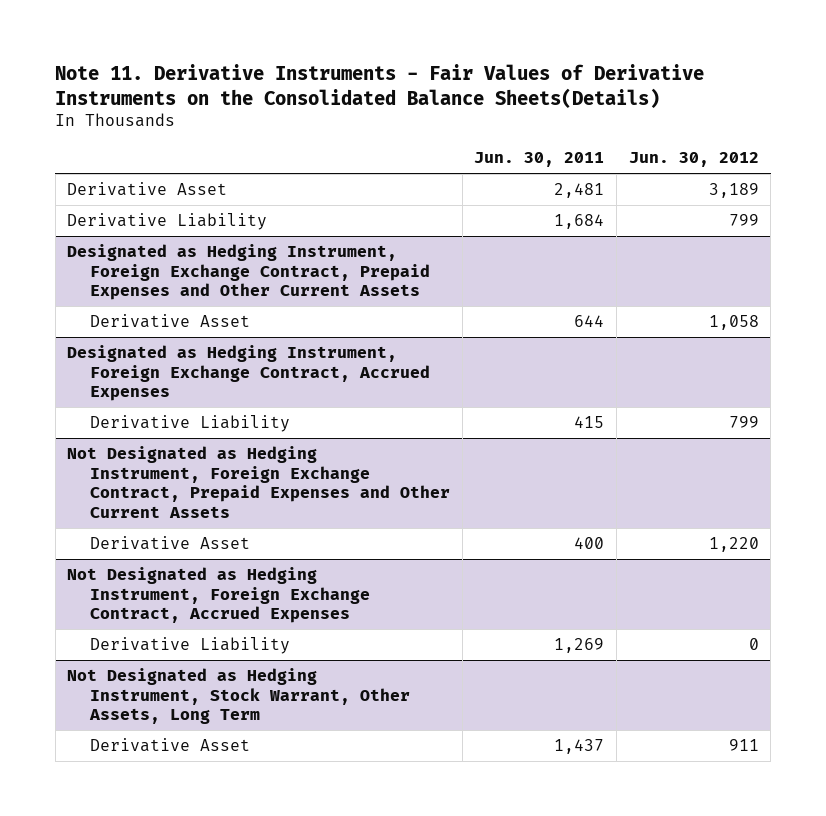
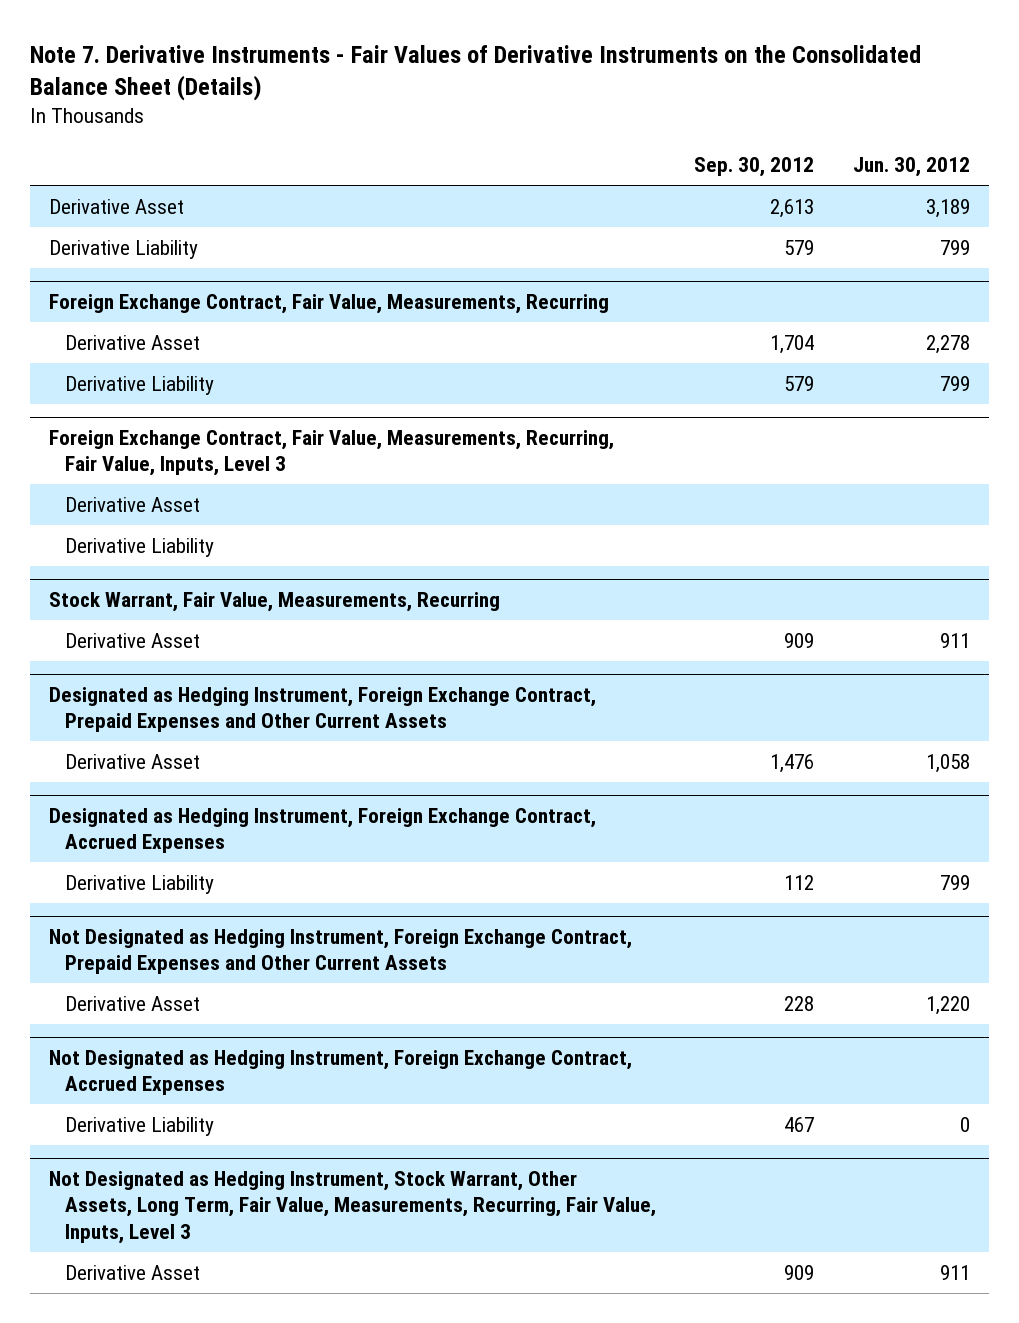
- Note 11. Derivative Instruments - Fair Values of Derivative Instruments on the Consolidated Balance Sheets(Details)
+ Note 7. Derivative Instruments - Fair Values of Derivative Instruments on the Consolidated Balance Sheet (Details)
- | Jun. 30, 2011 | Jun. 30, 2012
+ | Sep. 30, 2012 | Jun. 30, 2012
+ Foreign Exchange Contract, Fair Value, Measurements, Recurring
+ Derivative Asset | 1,704 | 2,278
+ Derivative Liability | 579 | 799
+ Foreign Exchange Contract, Fair Value, Measurements, Recurring, Fair Value, Inputs, Level 3
+ Derivative Asset
+ Derivative Liability
+ Stock Warrant, Fair Value, Measurements, Recurring
+ Derivative Asset | 909 | 911
- Not Designated as Hedging Instrument, Stock Warrant, Other Assets, Long Term
+ Not Designated as Hedging Instrument, Stock Warrant, Other Assets, Long Term, Fair Value, Measurements, Recurring, Fair Value, Inputs, Level 3

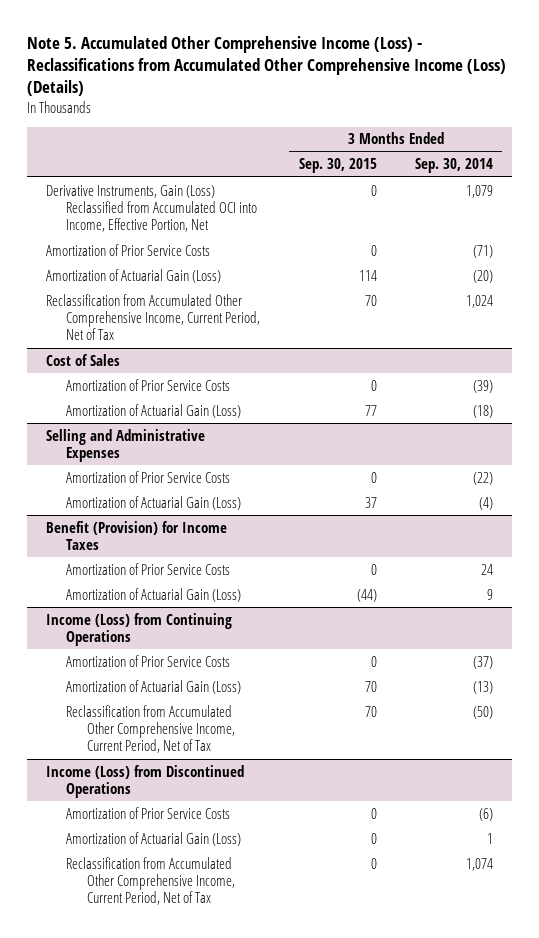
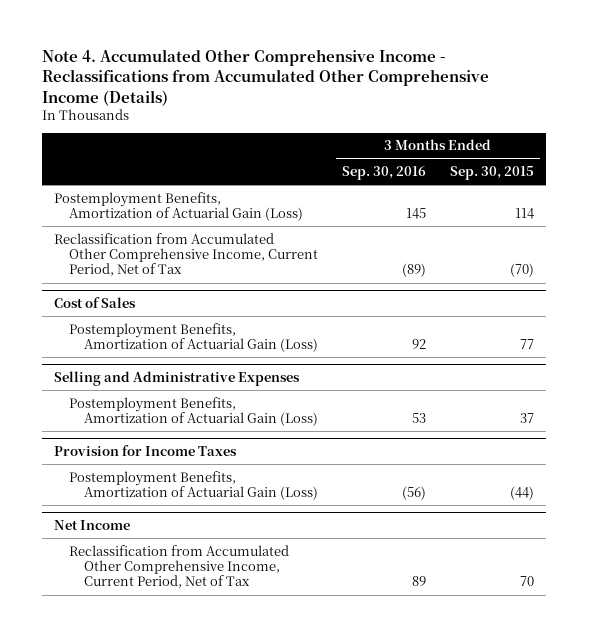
- Note 5. Accumulated Other Comprehensive Income (Loss) - Reclassifications from Accumulated Other Comprehensive Income (Loss) (Details)
+ Note 4. Accumulated Other Comprehensive Income - Reclassifications from Accumulated Other Comprehensive Income (Details)
- | 3 Months Ended Sep. 30, 2015 | 3 Months Ended Sep. 30, 2014
+ | 3 Months Ended Sep. 30, 2016 | 3 Months Ended Sep. 30, 2015
- Derivative Instruments, Gain (Loss) Reclassified from Accumulated OCI into Income, Effective Portion, Net | 0 | 1,079
- Amortization of Prior Service Costs | 0 | (71)
- Amortization of Actuarial Gain (Loss) | 114 | (20)
- Reclassification from Accumulated Other Comprehensive Income, Current Period, Net of Tax | 70 | 1,024
+ Postemployment Benefits, Amortization of Actuarial Gain (Loss) | 145 | 114
+ Reclassification from Accumulated Other Comprehensive Income, Current Period, Net of Tax | (89) | (70)
@ Cost of Sales
- Amortization of Prior Service Costs | 0 | (39)
- Amortization of Actuarial Gain (Loss) | 77 | (18)
+ Postemployment Benefits, Amortization of Actuarial Gain (Loss) | 92 | 77
@ Selling and Administrative Expenses
- Amortization of Prior Service Costs | 0 | (22)
- Amortization of Actuarial Gain (Loss) | 37 | (4)
- Benefit (Provision) for Income Taxes
- Amortization of Prior Service Costs | 0 | 24
- Amortization of Actuarial Gain (Loss) | (44) | 9
- Income (Loss) from Continuing Operations
- Amortization of Prior Service Costs | 0 | (37)
- Amortization of Actuarial Gain (Loss) | 70 | (13)
@ Selling and Administrative Expenses
+ Postemployment Benefits, Amortization of Actuarial Gain (Loss) | 53 | 37
+ Provision for Income Taxes
+ Postemployment Benefits, Amortization of Actuarial Gain (Loss) | (56) | (44)
+ Net Income
- Income (Loss) from Discontinued Operations
- Amortization of Prior Service Costs | 0 | (6)
- Amortization of Actuarial Gain (Loss) | 0 | 1
- Reclassification from Accumulated Other Comprehensive Income, Current Period, Net of Tax | 0 | 1,074

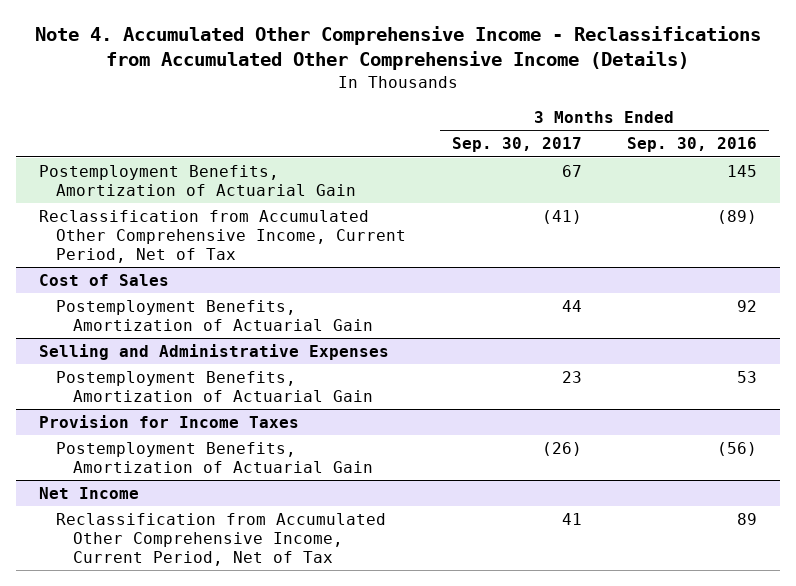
- | 3 Months Ended Sep. 30, 2016 | 3 Months Ended Sep. 30, 2015
+ | 3 Months Ended Sep. 30, 2017 | 3 Months Ended Sep. 30, 2016
- Postemployment Benefits, Amortization of Actuarial Gain (Loss) | 145 | 114
+ Postemployment Benefits, Amortization of Actuarial Gain | 67 | 145
@ Cost of Sales
- Postemployment Benefits, Amortization of Actuarial Gain (Loss) | 92 | 77
+ Postemployment Benefits, Amortization of Actuarial Gain | 44 | 92
@ Selling and Administrative Expenses
- Postemployment Benefits, Amortization of Actuarial Gain (Loss) | 53 | 37
+ Postemployment Benefits, Amortization of Actuarial Gain | 23 | 53
@ Provision for Income Taxes
- Postemployment Benefits, Amortization of Actuarial Gain (Loss) | (56) | (44)
+ Postemployment Benefits, Amortization of Actuarial Gain | (26) | (56)

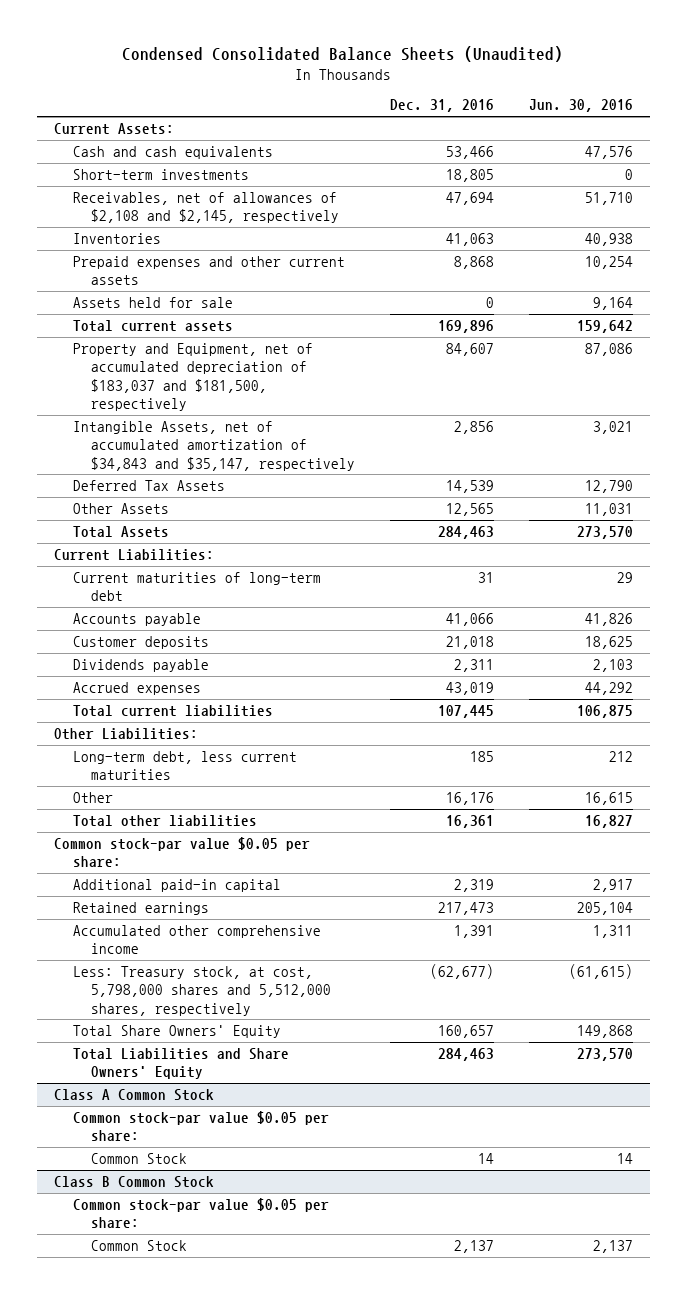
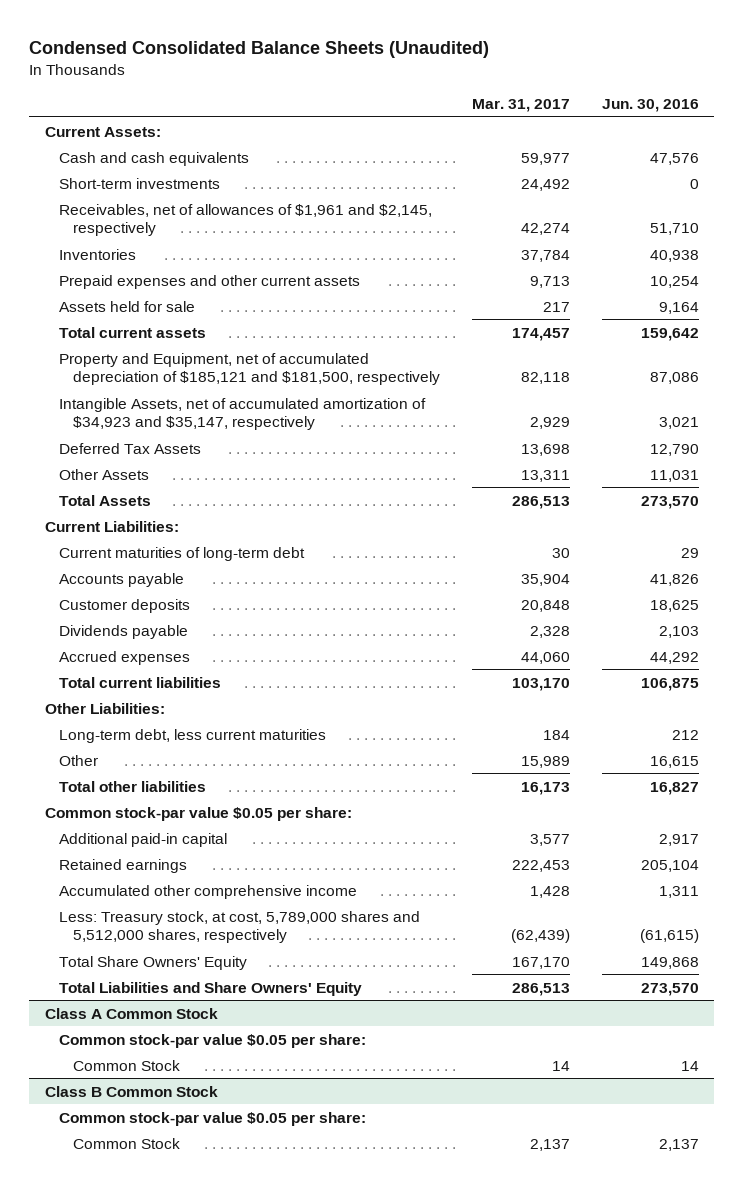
- | Dec. 31, 2016 | Jun. 30, 2016
+ | Mar. 31, 2017 | Jun. 30, 2016
- Receivables, net of allowances of $2,108 and $2,145, respectively | 47,694 | 51,710
+ Receivables, net of allowances of $1,961 and $2,145, respectively | 42,274 | 51,710
- Property and Equipment, net of accumulated depreciation of $183,037 and $181,500, respectively | 84,607 | 87,086
- Intangible Assets, net of accumulated amortization of $34,843 and $35,147, respectively | 2,856 | 3,021
+ Property and Equipment, net of accumulated depreciation of $185,121 and $181,500, respectively | 82,118 | 87,086
+ Intangible Assets, net of accumulated amortization of $34,923 and $35,147, respectively | 2,929 | 3,021
- Less: Treasury stock, at cost, 5,798,000 shares and 5,512,000 shares, respectively | (62,677) | (61,615)
+ Less: Treasury stock, at cost, 5,789,000 shares and 5,512,000 shares, respectively | (62,439) | (61,615)

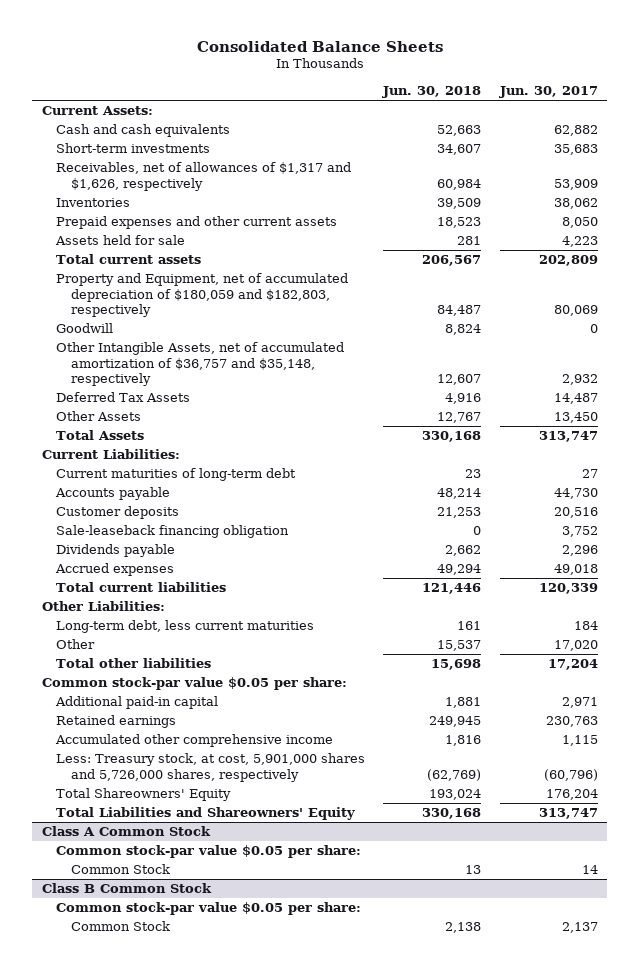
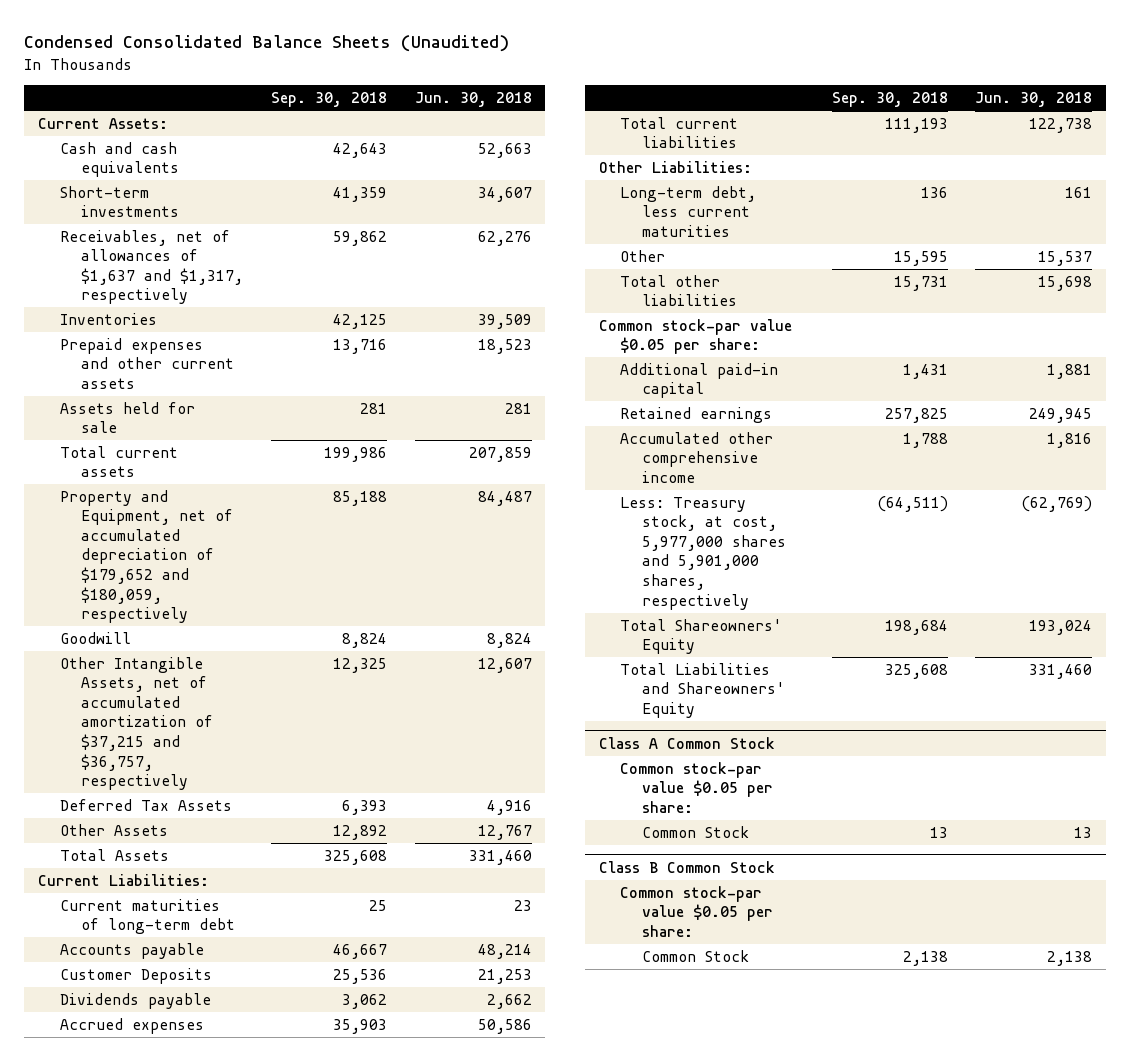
- Consolidated Balance Sheets
+ Condensed Consolidated Balance Sheets (Unaudited)
- | Jun. 30, 2018 | Jun. 30, 2017
+ | Sep. 30, 2018 | Jun. 30, 2018
- Receivables, net of allowances of $1,317 and $1,626, respectively | 60,984 | 53,909
+ Receivables, net of allowances of $1,637 and $1,317, respectively | 59,862 | 62,276
- Total current assets | 206,567 | 202,809
- Property and Equipment, net of accumulated depreciation of $180,059 and $182,803, respectively | 84,487 | 80,069
+ Total current assets | 199,986 | 207,859
+ Property and Equipment, net of accumulated depreciation of $179,652 and $180,059, respectively | 85,188 | 84,487
- Other Intangible Assets, net of accumulated amortization of $36,757 and $35,148, respectively | 12,607 | 2,932
+ Other Intangible Assets, net of accumulated amortization of $37,215 and $36,757, respectively | 12,325 | 12,607
- Total Assets | 330,168 | 313,747
+ Total Assets | 325,608 | 331,460
- Customer deposits | 21,253 | 20,516
- Sale-leaseback financing obligation | 0 | 3,752
+ Customer Deposits | 25,536 | 21,253
- Accrued expenses | 49,294 | 49,018
- Total current liabilities | 121,446 | 120,339
+ Accrued expenses | 35,903 | 50,586
+ Total current liabilities | 111,193 | 122,738
- Less: Treasury stock, at cost, 5,901,000 shares and 5,726,000 shares, respectively | (62,769) | (60,796)
+ Less: Treasury stock, at cost, 5,977,000 shares and 5,901,000 shares, respectively | (64,511) | (62,769)
- Total Liabilities and Shareowners' Equity | 330,168 | 313,747
+ Total Liabilities and Shareowners' Equity | 325,608 | 331,460

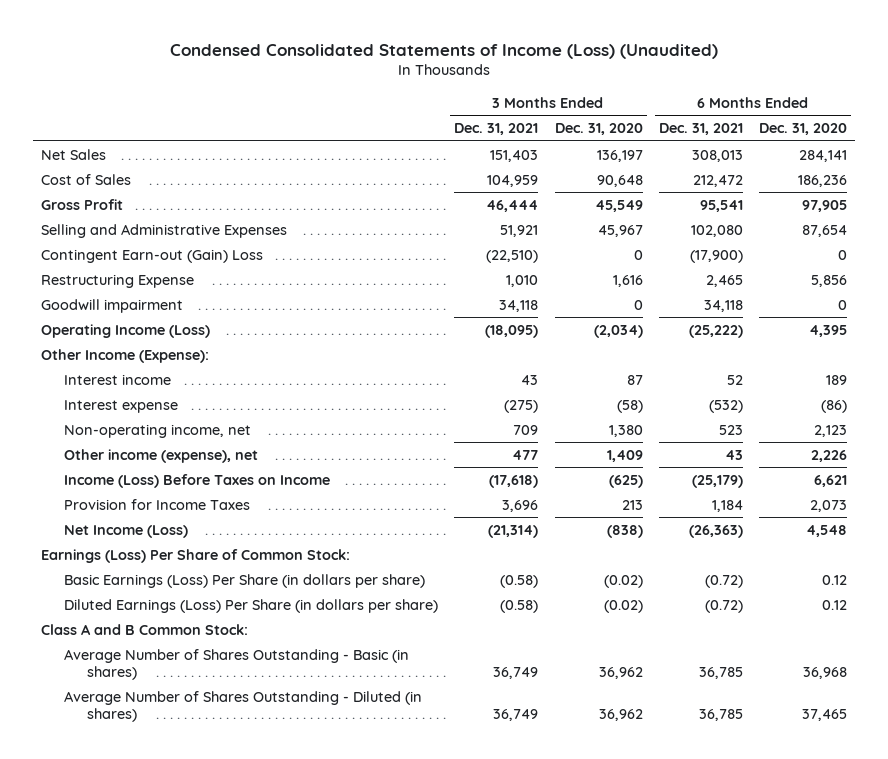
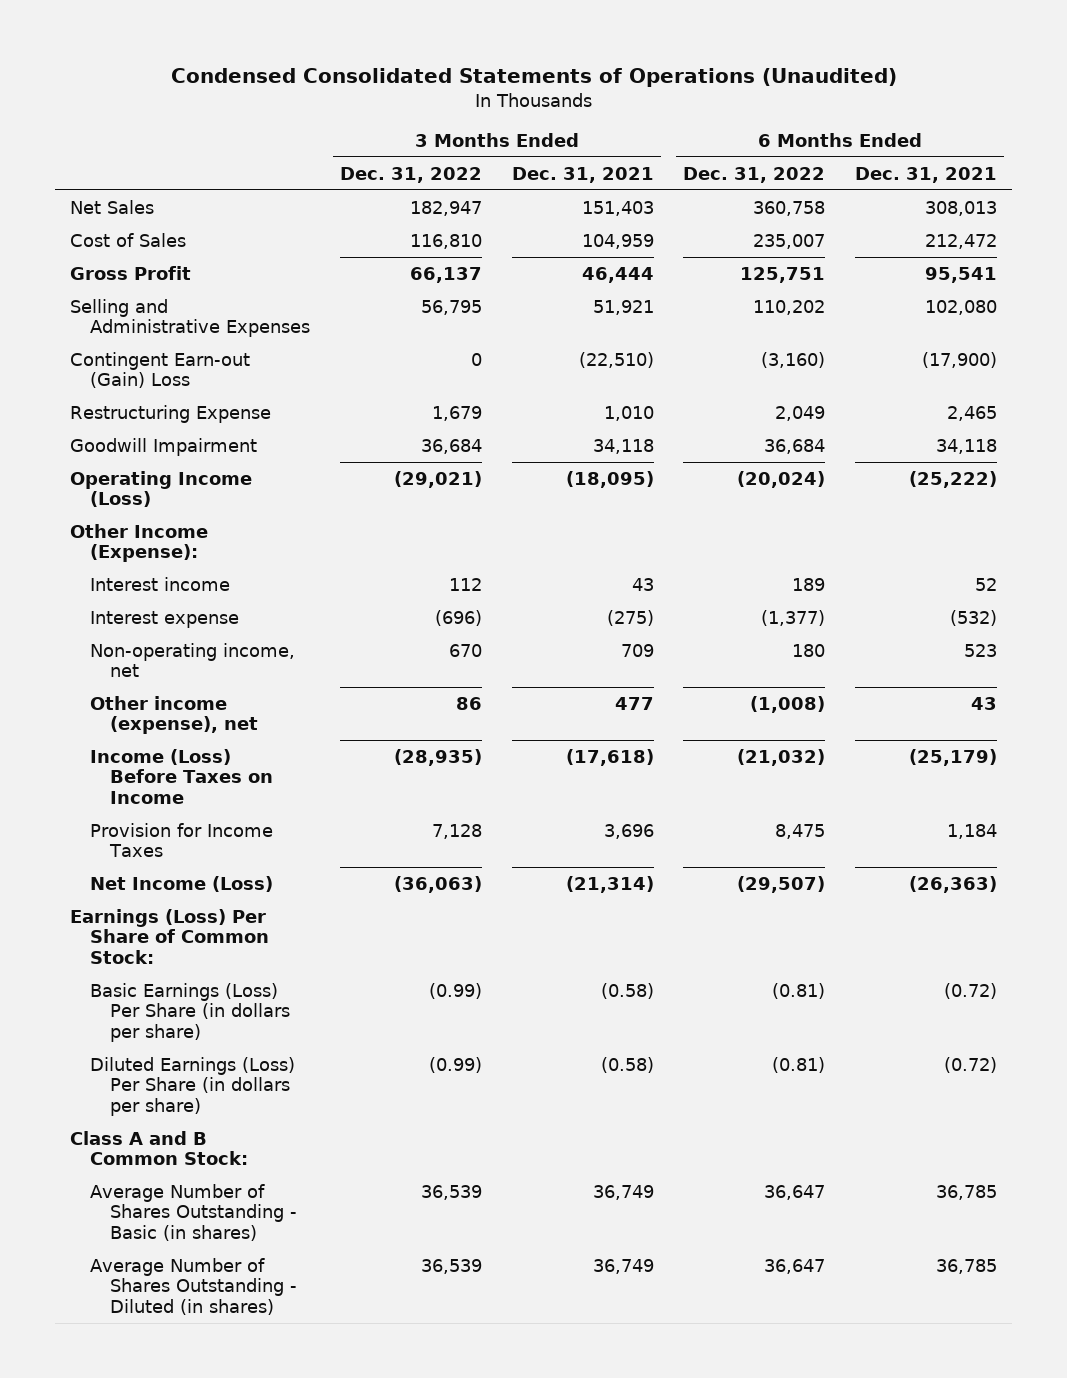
- Condensed Consolidated Statements of Income (Loss) (Unaudited)
+ Condensed Consolidated Statements of Operations (Unaudited)
- | 3 Months Ended Dec. 31, 2021 | 3 Months Ended Dec. 31, 2020 | 6 Months Ended Dec. 31, 2021 | 6 Months Ended Dec. 31, 2020
+ | 3 Months Ended Dec. 31, 2022 | 3 Months Ended Dec. 31, 2021 | 6 Months Ended Dec. 31, 2022 | 6 Months Ended Dec. 31, 2021
- Goodwill impairment | 34,118 | 0 | 34,118 | 0
+ Goodwill Impairment | 36,684 | 34,118 | 36,684 | 34,118

